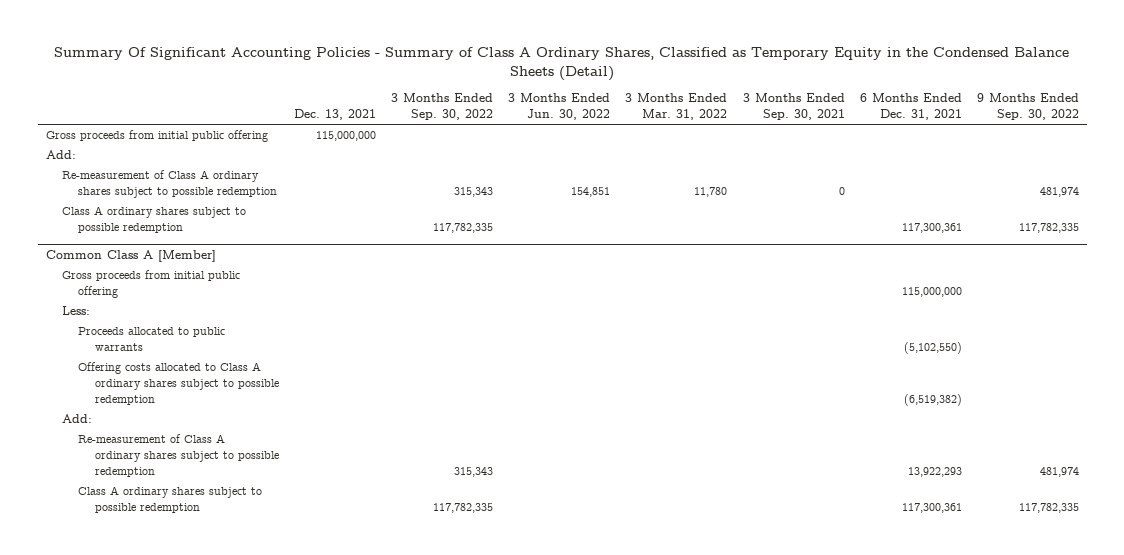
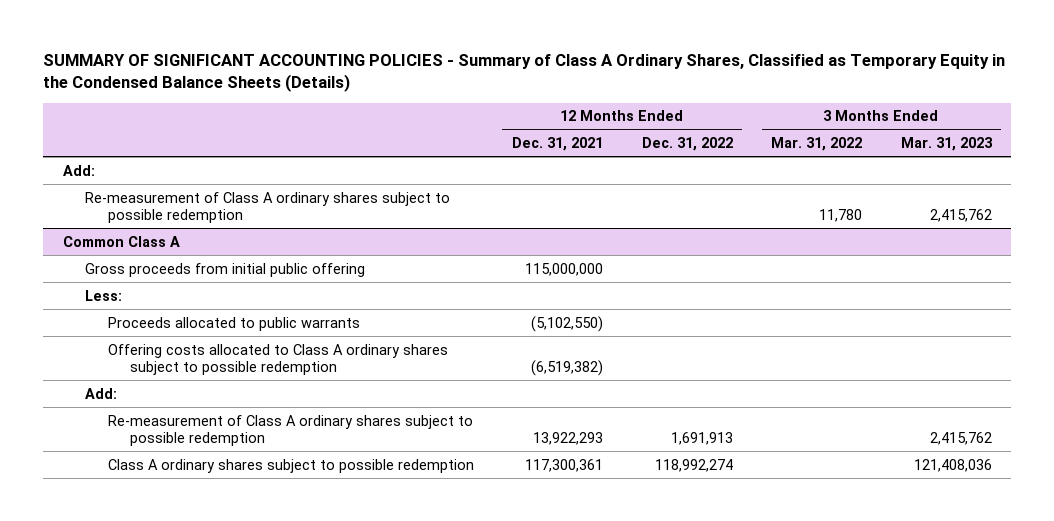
- Summary Of Significant Accounting Policies - Summary of Class A Ordinary Shares, Classified as Temporary Equity in the Condensed Balance Sheets (Detail)
+ SUMMARY OF SIGNIFICANT ACCOUNTING POLICIES - Summary of Class A Ordinary Shares, Classified as Temporary Equity in the Condensed Balance Sheets (Details)
- | Dec. 13, 2021 | 3 Months Ended Sep. 30, 2022 | 3 Months Ended Jun. 30, 2022 | 3 Months Ended Mar. 31, 2022 | 3 Months Ended Sep. 30, 2021 | 6 Months Ended Dec. 31, 2021 | 9 Months Ended Sep. 30, 2022
+ | 12 Months Ended Dec. 31, 2021 | 12 Months Ended Dec. 31, 2022 | 3 Months Ended Mar. 31, 2022 | 3 Months Ended Mar. 31, 2023
- Gross proceeds from initial public offering | 115,000,000 | | | | | |
- Class A ordinary shares subject to possible redemption | | 117,782,335 | | | | 117,300,361 | 117,782,335
- Common Class A [Member]
+ Common Class A

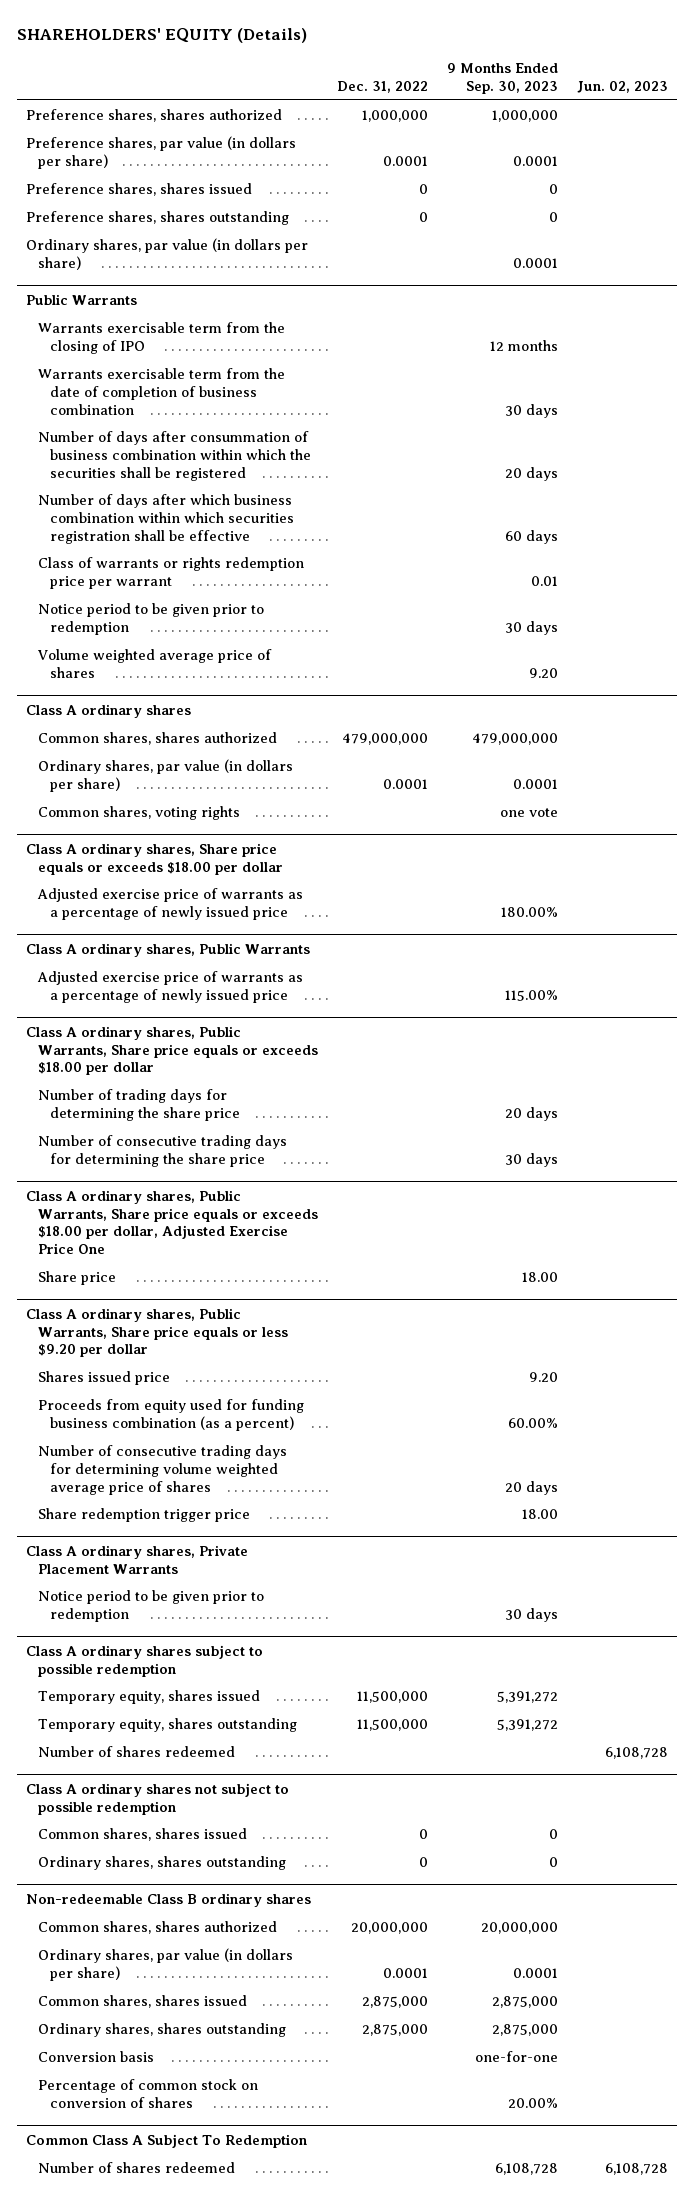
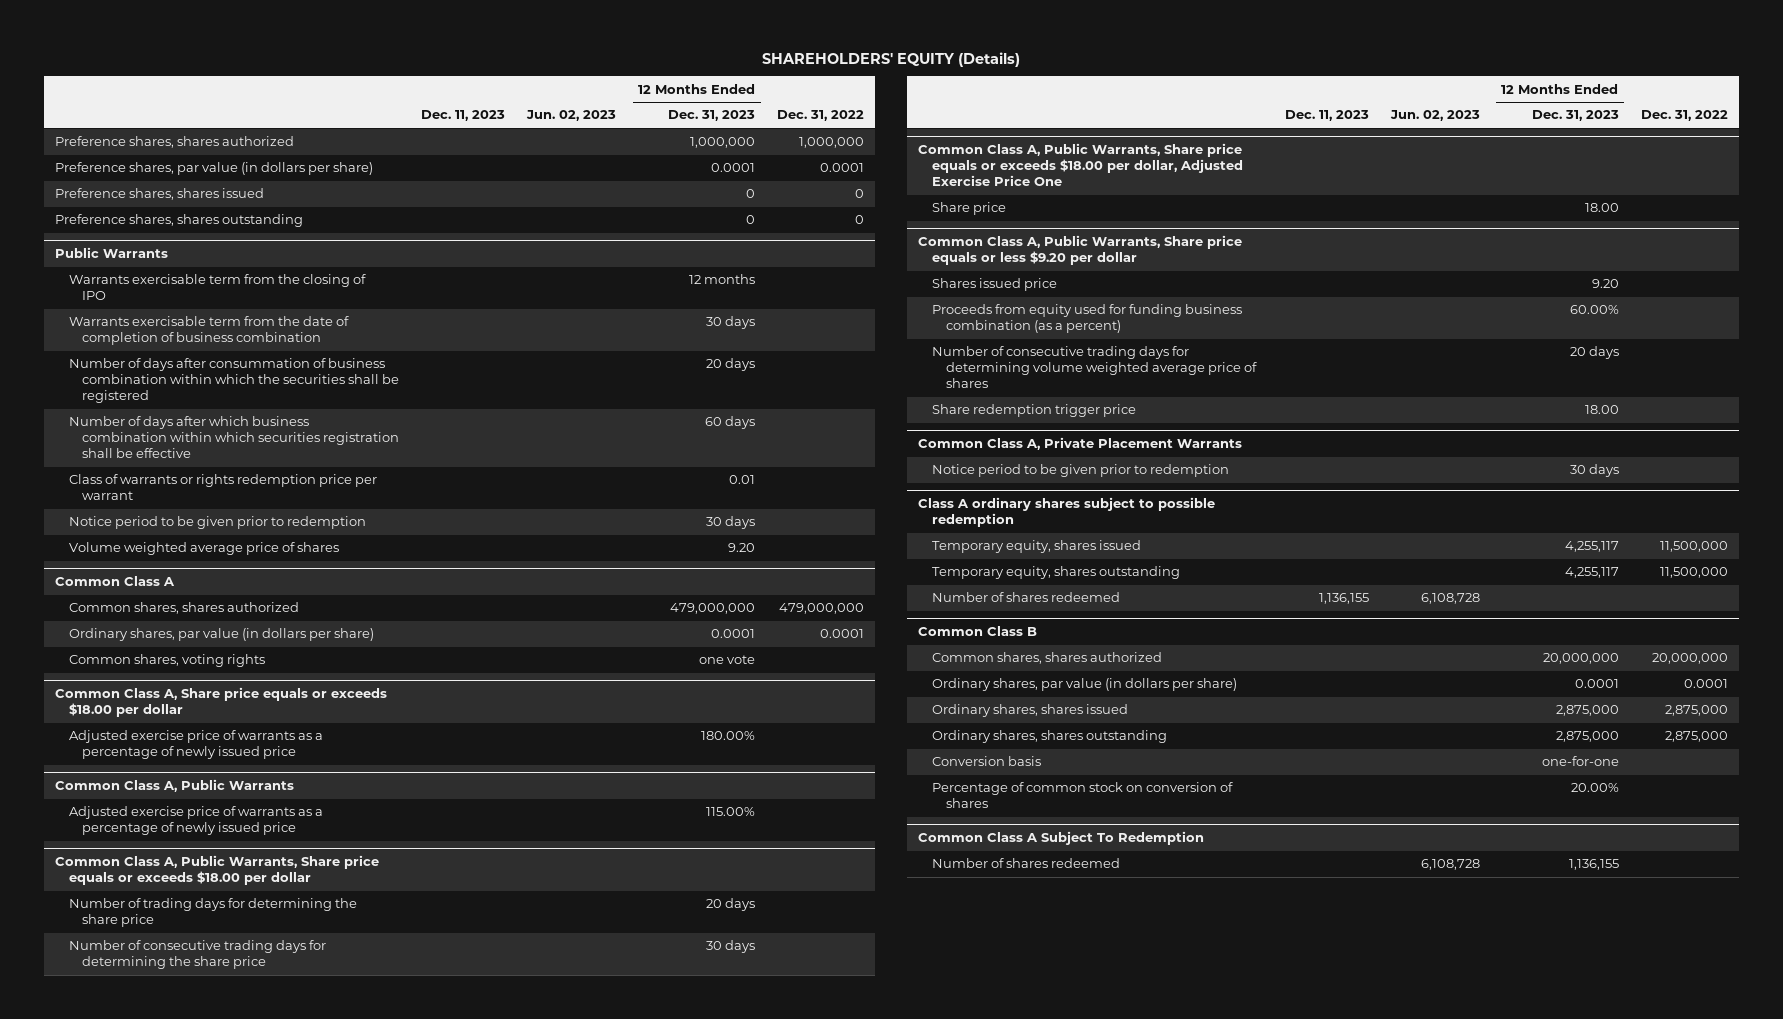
- | Dec. 31, 2022 | 9 Months Ended Sep. 30, 2023 | Jun. 02, 2023
+ | Dec. 11, 2023 | Jun. 02, 2023 | 12 Months Ended Dec. 31, 2023 | Dec. 31, 2022
- Ordinary shares, par value (in dollars per share) | | 0.0001 |
- Class A ordinary shares
+ Common Class A
- Class A ordinary shares, Share price equals or exceeds $18.00 per dollar
+ Common Class A, Share price equals or exceeds $18.00 per dollar
- Class A ordinary shares, Public Warrants
+ Common Class A, Public Warrants
- Class A ordinary shares, Public Warrants, Share price equals or exceeds $18.00 per dollar
+ Common Class A, Public Warrants, Share price equals or exceeds $18.00 per dollar
- Class A ordinary shares, Public Warrants, Share price equals or exceeds $18.00 per dollar, Adjusted Exercise Price One
+ Common Class A, Public Warrants, Share price equals or exceeds $18.00 per dollar, Adjusted Exercise Price One
- Class A ordinary shares, Public Warrants, Share price equals or less $9.20 per dollar
+ Common Class A, Public Warrants, Share price equals or less $9.20 per dollar
- Class A ordinary shares, Private Placement Warrants
+ Common Class A, Private Placement Warrants
- Class A ordinary shares not subject to possible redemption
- Common shares, shares issued | 0 | 0 |
- Ordinary shares, shares outstanding | 0 | 0 |
- Non-redeemable Class B ordinary shares
+ Common Class B
- Common shares, shares issued | 2,875,000 | 2,875,000 |
+ Ordinary shares, shares issued | | | 2,875,000 | 2,875,000

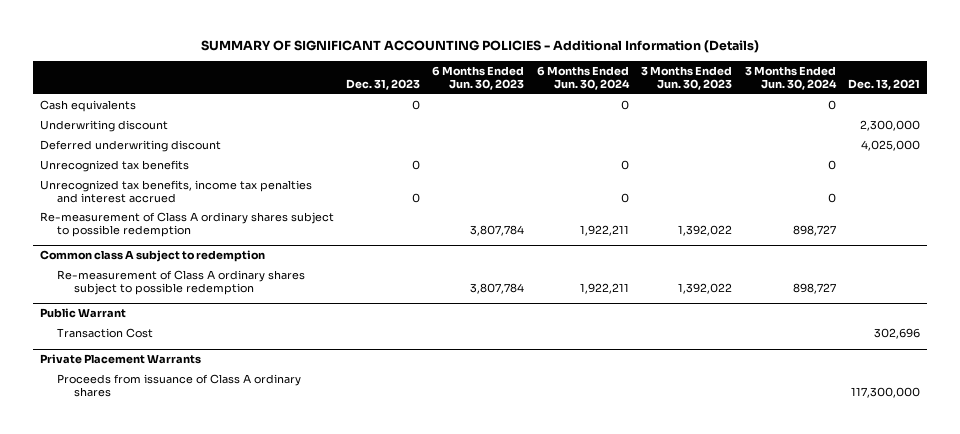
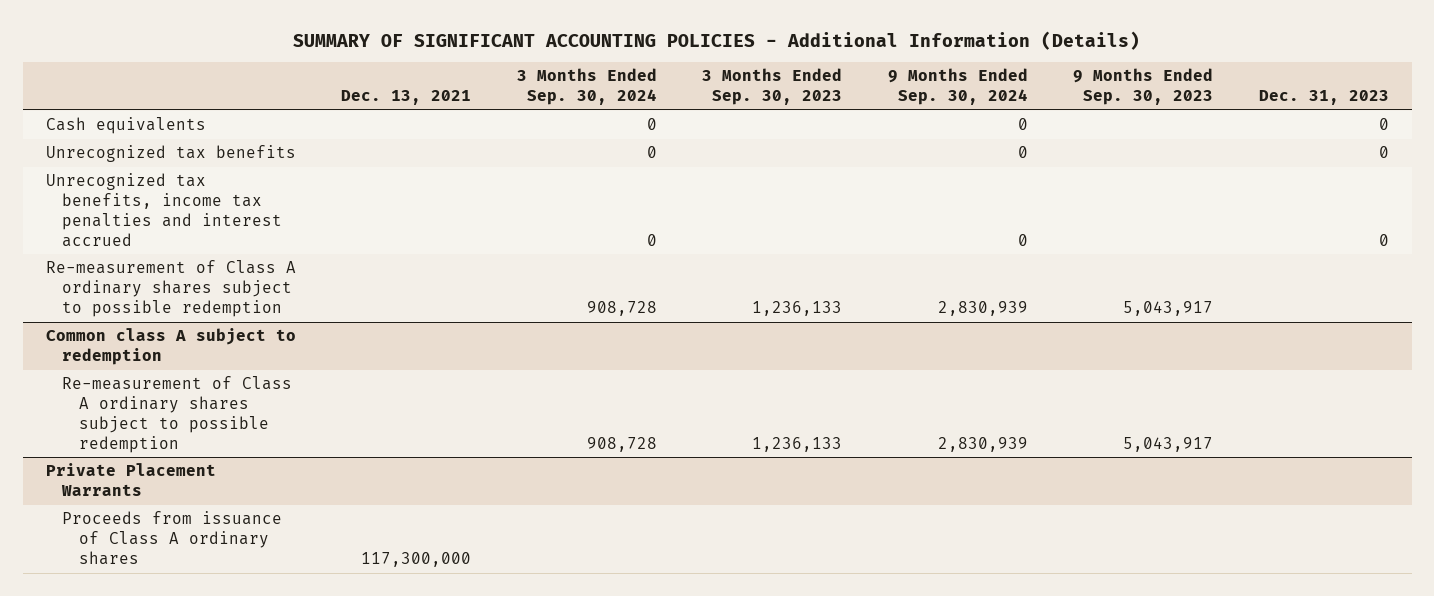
- | Dec. 31, 2023 | 6 Months Ended Jun. 30, 2023 | 6 Months Ended Jun. 30, 2024 | 3 Months Ended Jun. 30, 2023 | 3 Months Ended Jun. 30, 2024 | Dec. 13, 2021
+ | Dec. 13, 2021 | 3 Months Ended Sep. 30, 2024 | 3 Months Ended Sep. 30, 2023 | 9 Months Ended Sep. 30, 2024 | 9 Months Ended Sep. 30, 2023 | Dec. 31, 2023
- Underwriting discount | | | | | | 2,300,000
- Deferred underwriting discount | | | | | | 4,025,000
- Public Warrant
- Transaction Cost | | | | | | 302,696

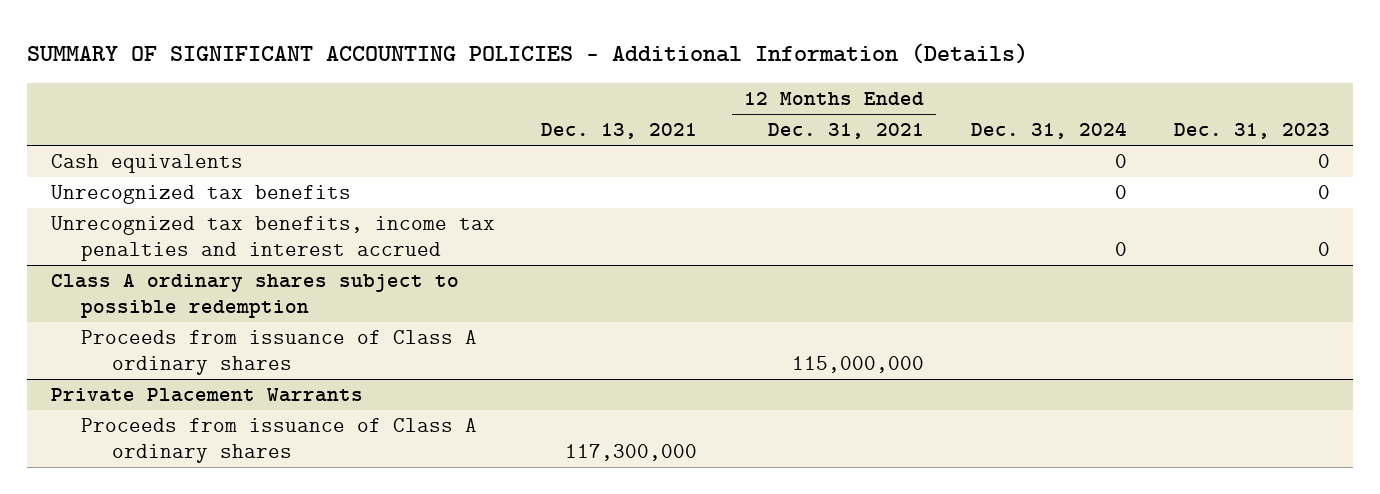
- | Dec. 13, 2021 | 3 Months Ended Sep. 30, 2024 | 3 Months Ended Sep. 30, 2023 | 9 Months Ended Sep. 30, 2024 | 9 Months Ended Sep. 30, 2023 | Dec. 31, 2023
+ | Dec. 13, 2021 | 12 Months Ended Dec. 31, 2021 | Dec. 31, 2024 | Dec. 31, 2023
- Re-measurement of Class A ordinary shares subject to possible redemption | | 908,728 | 1,236,133 | 2,830,939 | 5,043,917 |
- Common class A subject to redemption
- Re-measurement of Class A ordinary shares subject to possible redemption | | 908,728 | 1,236,133 | 2,830,939 | 5,043,917 |
+ Class A ordinary shares subject to possible redemption
+ Proceeds from issuance of Class A ordinary shares | | 115,000,000 | |

